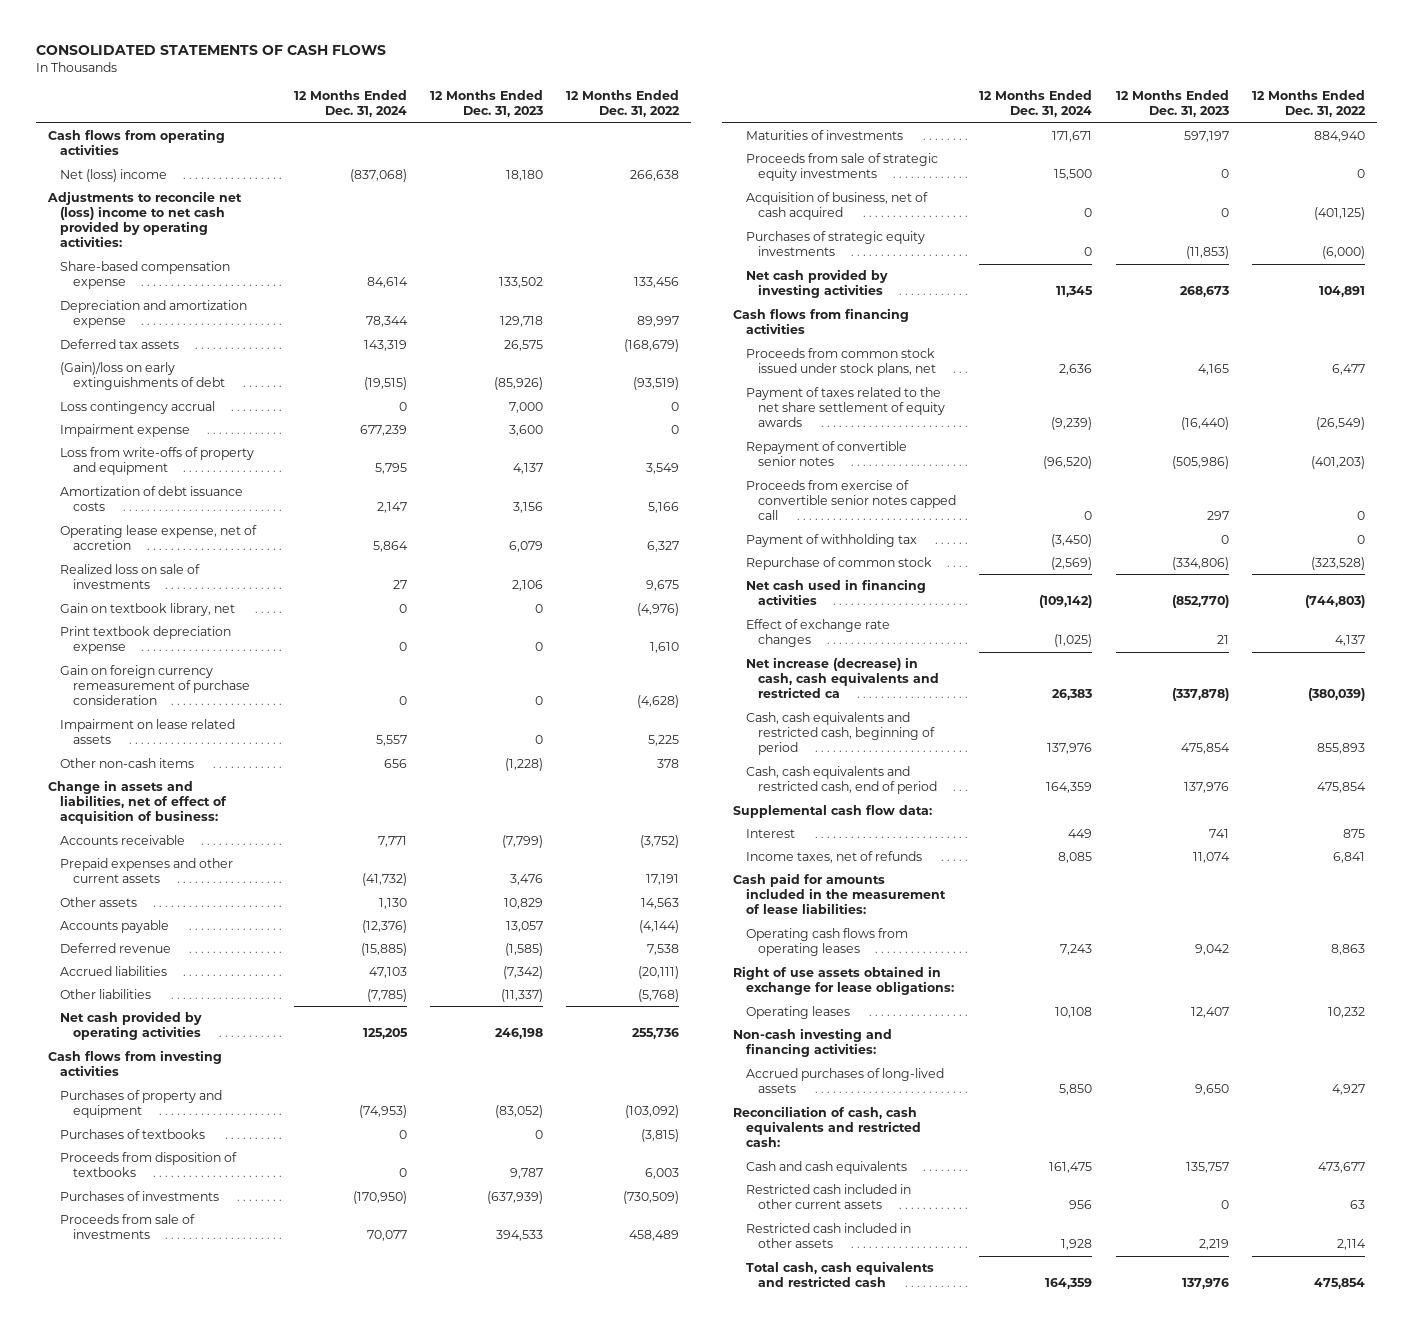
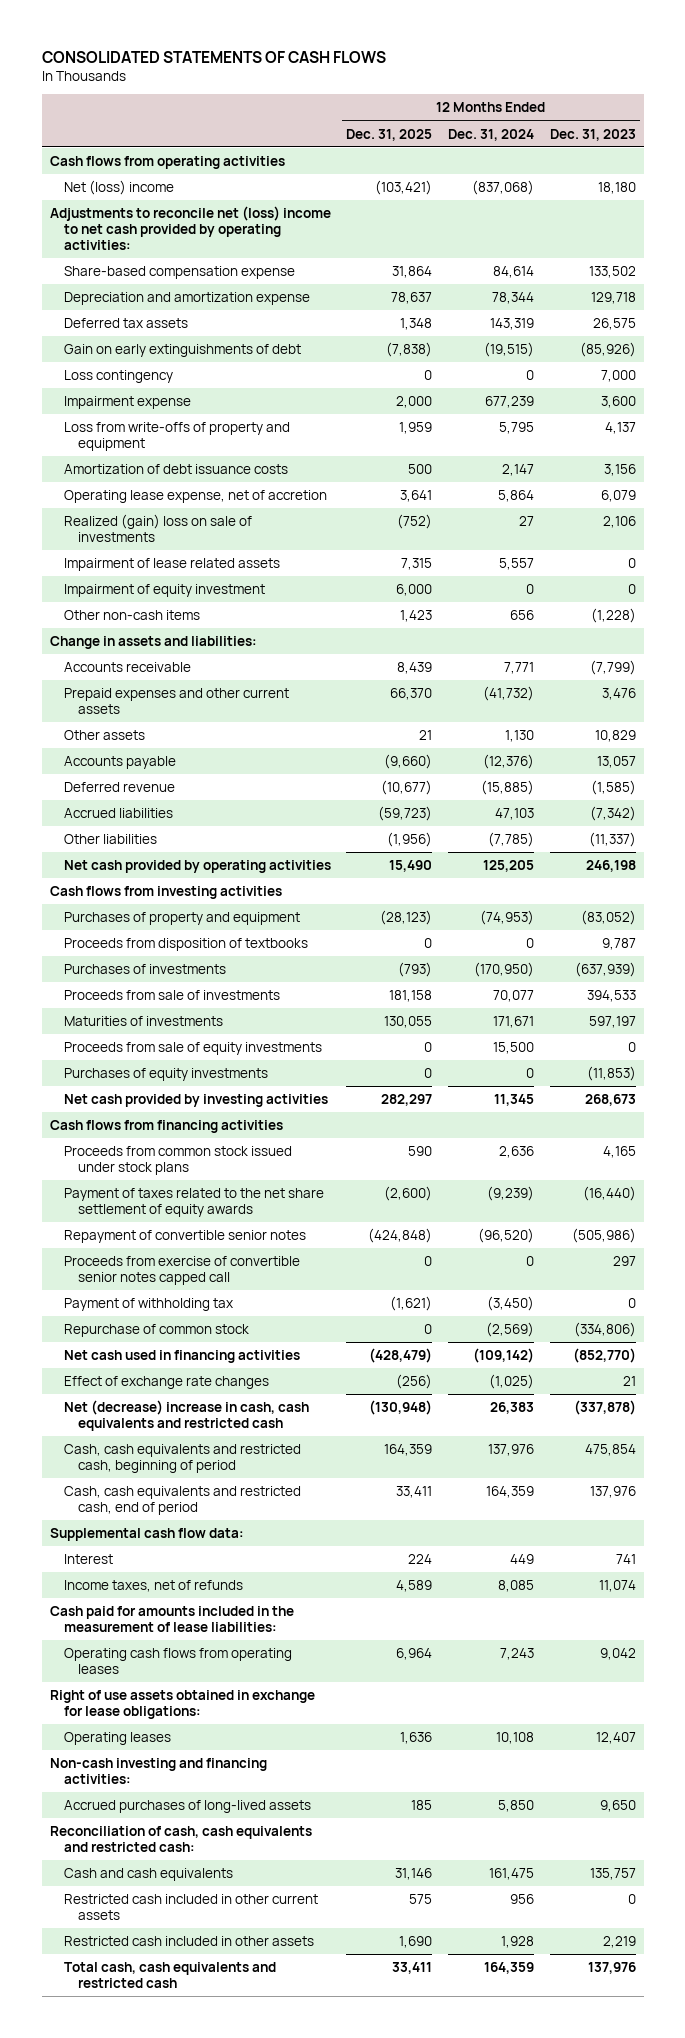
- | 12 Months Ended Dec. 31, 2024 | 12 Months Ended Dec. 31, 2023 | 12 Months Ended Dec. 31, 2022
+ | 12 Months Ended Dec. 31, 2025 | 12 Months Ended Dec. 31, 2024 | 12 Months Ended Dec. 31, 2023
- (Gain)/loss on early extinguishments of debt | (19,515) | (85,926) | (93,519)
- Loss contingency accrual | 0 | 7,000 | 0
+ Gain on early extinguishments of debt | (7,838) | (19,515) | (85,926)
+ Loss contingency | 0 | 0 | 7,000
- Realized loss on sale of investments | 27 | 2,106 | 9,675
- Gain on textbook library, net | 0 | 0 | (4,976)
- Print textbook depreciation expense | 0 | 0 | 1,610
- Gain on foreign currency remeasurement of purchase consideration | 0 | 0 | (4,628)
- Impairment on lease related assets | 5,557 | 0 | 5,225
+ Realized (gain) loss on sale of investments | (752) | 27 | 2,106
+ Impairment of lease related assets | 7,315 | 5,557 | 0
+ Impairment of equity investment | 6,000 | 0 | 0
- Change in assets and liabilities, net of effect of acquisition of business:
+ Change in assets and liabilities:
- Purchases of textbooks | 0 | 0 | (3,815)
- Proceeds from sale of strategic equity investments | 15,500 | 0 | 0
- Acquisition of business, net of cash acquired | 0 | 0 | (401,125)
- Purchases of strategic equity investments | 0 | (11,853) | (6,000)
+ Proceeds from sale of equity investments | 0 | 15,500 | 0
+ Purchases of equity investments | 0 | 0 | (11,853)
- Proceeds from common stock issued under stock plans, net | 2,636 | 4,165 | 6,477
+ Proceeds from common stock issued under stock plans | 590 | 2,636 | 4,165
- Net increase (decrease) in cash, cash equivalents and restricted ca | 26,383 | (337,878) | (380,039)
+ Net (decrease) increase in cash, cash equivalents and restricted cash | (130,948) | 26,383 | (337,878)

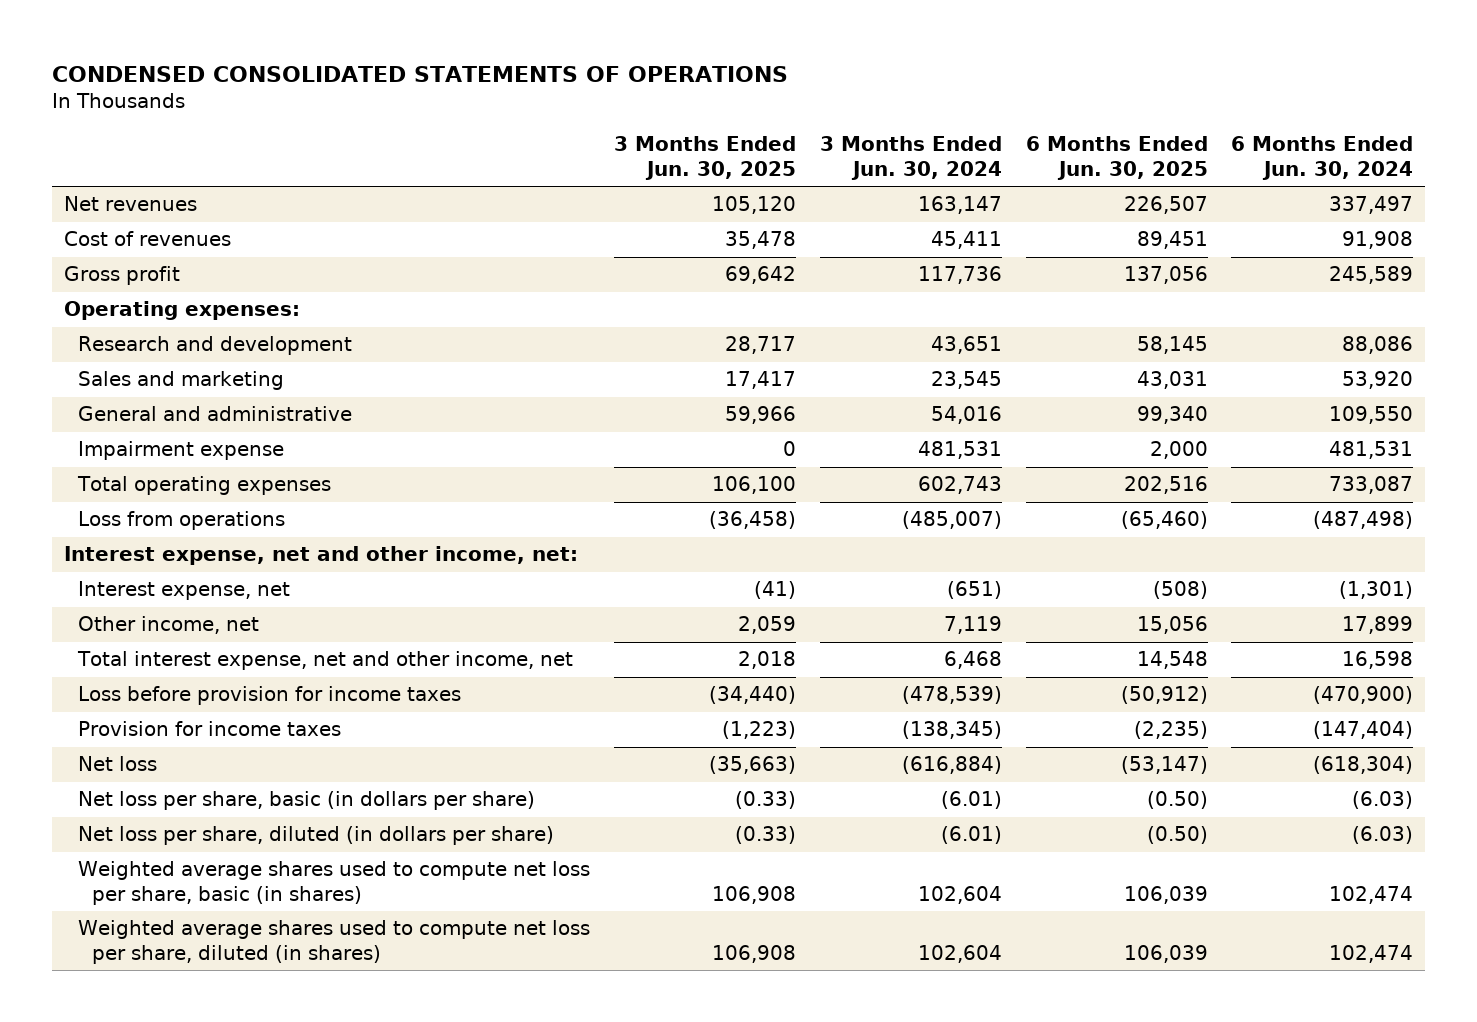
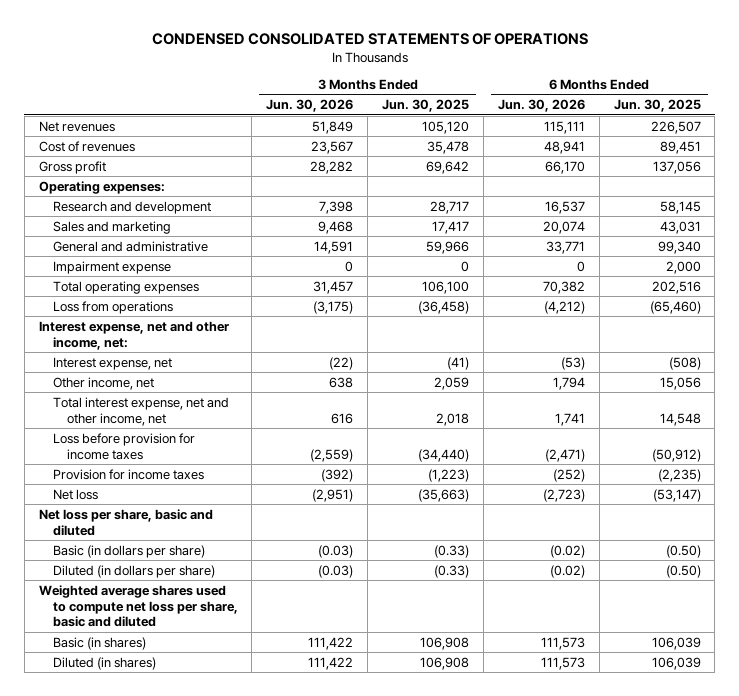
- | 3 Months Ended Jun. 30, 2025 | 3 Months Ended Jun. 30, 2024 | 6 Months Ended Jun. 30, 2025 | 6 Months Ended Jun. 30, 2024
+ | 3 Months Ended Jun. 30, 2026 | 3 Months Ended Jun. 30, 2025 | 6 Months Ended Jun. 30, 2026 | 6 Months Ended Jun. 30, 2025
- Net loss per share, basic (in dollars per share) | (0.33) | (6.01) | (0.50) | (6.03)
- Net loss per share, diluted (in dollars per share) | (0.33) | (6.01) | (0.50) | (6.03)
- Weighted average shares used to compute net loss per share, basic (in shares) | 106,908 | 102,604 | 106,039 | 102,474
- Weighted average shares used to compute net loss per share, diluted (in shares) | 106,908 | 102,604 | 106,039 | 102,474
+ Net loss per share, basic and diluted
+ Basic (in dollars per share) | (0.03) | (0.33) | (0.02) | (0.50)
+ Diluted (in dollars per share) | (0.03) | (0.33) | (0.02) | (0.50)
+ Weighted average shares used to compute net loss per share, basic and diluted
+ Basic (in shares) | 111,422 | 106,908 | 111,573 | 106,039
+ Diluted (in shares) | 111,422 | 106,908 | 111,573 | 106,039

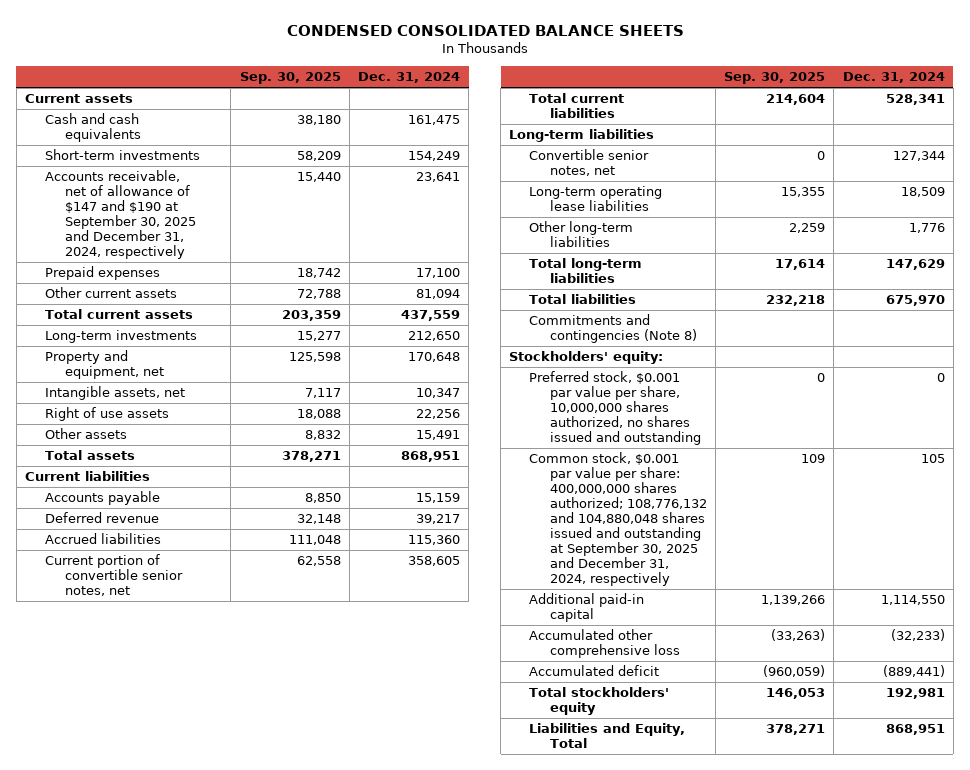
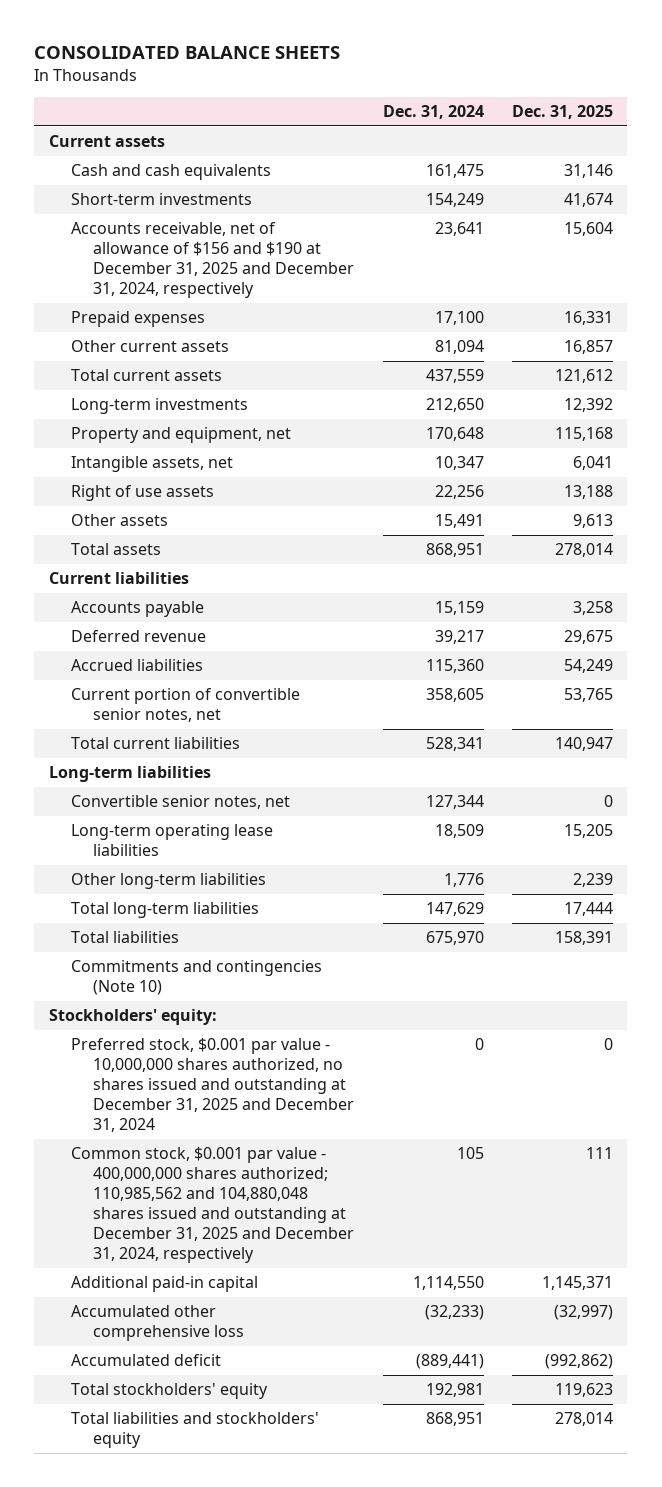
- CONDENSED CONSOLIDATED BALANCE SHEETS
+ CONSOLIDATED BALANCE SHEETS
- | Sep. 30, 2025 | Dec. 31, 2024
+ | Dec. 31, 2024 | Dec. 31, 2025
- Accounts receivable, net of allowance of $147 and $190 at September 30, 2025 and December 31, 2024, respectively | 15,440 | 23,641
+ Accounts receivable, net of allowance of $156 and $190 at December 31, 2025 and December 31, 2024, respectively | 23,641 | 15,604
- Commitments and contingencies (Note 8)
+ Commitments and contingencies (Note 10)
- Preferred stock, $0.001 par value per share, 10,000,000 shares authorized, no shares issued and outstanding | 0 | 0
- Common stock, $0.001 par value per share: 400,000,000 shares authorized; 108,776,132 and 104,880,048 shares issued and outstanding at September 30, 2025 and December 31, 2024, respectively | 109 | 105
+ Preferred stock, $0.001 par value - 10,000,000 shares authorized, no shares issued and outstanding at December 31, 2025 and December 31, 2024 | 0 | 0
+ Common stock, $0.001 par value - 400,000,000 shares authorized; 110,985,562 and 104,880,048 shares issued and outstanding at December 31, 2025 and December 31, 2024, respectively | 105 | 111
- Liabilities and Equity, Total | 378,271 | 868,951
+ Total liabilities and stockholders' equity | 868,951 | 278,014

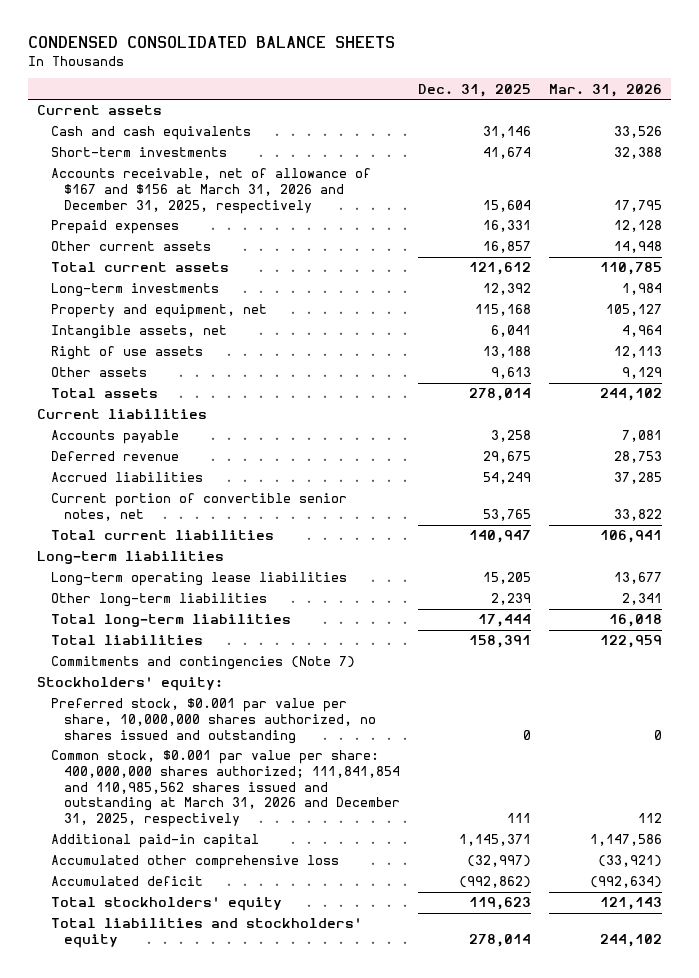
- CONSOLIDATED BALANCE SHEETS
+ CONDENSED CONSOLIDATED BALANCE SHEETS
- | Dec. 31, 2024 | Dec. 31, 2025
+ | Dec. 31, 2025 | Mar. 31, 2026
- Accounts receivable, net of allowance of $156 and $190 at December 31, 2025 and December 31, 2024, respectively | 23,641 | 15,604
+ Accounts receivable, net of allowance of $167 and $156 at March 31, 2026 and December 31, 2025, respectively | 15,604 | 17,795
- Convertible senior notes, net | 127,344 | 0
- Commitments and contingencies (Note 10)
+ Commitments and contingencies (Note 7)
- Preferred stock, $0.001 par value - 10,000,000 shares authorized, no shares issued and outstanding at December 31, 2025 and December 31, 2024 | 0 | 0
- Common stock, $0.001 par value - 400,000,000 shares authorized; 110,985,562 and 104,880,048 shares issued and outstanding at December 31, 2025 and December 31, 2024, respectively | 105 | 111
+ Preferred stock, $0.001 par value per share, 10,000,000 shares authorized, no shares issued and outstanding | 0 | 0
+ Common stock, $0.001 par value per share: 400,000,000 shares authorized; 111,841,854 and 110,985,562 shares issued and outstanding at March 31, 2026 and December 31, 2025, respectively | 111 | 112

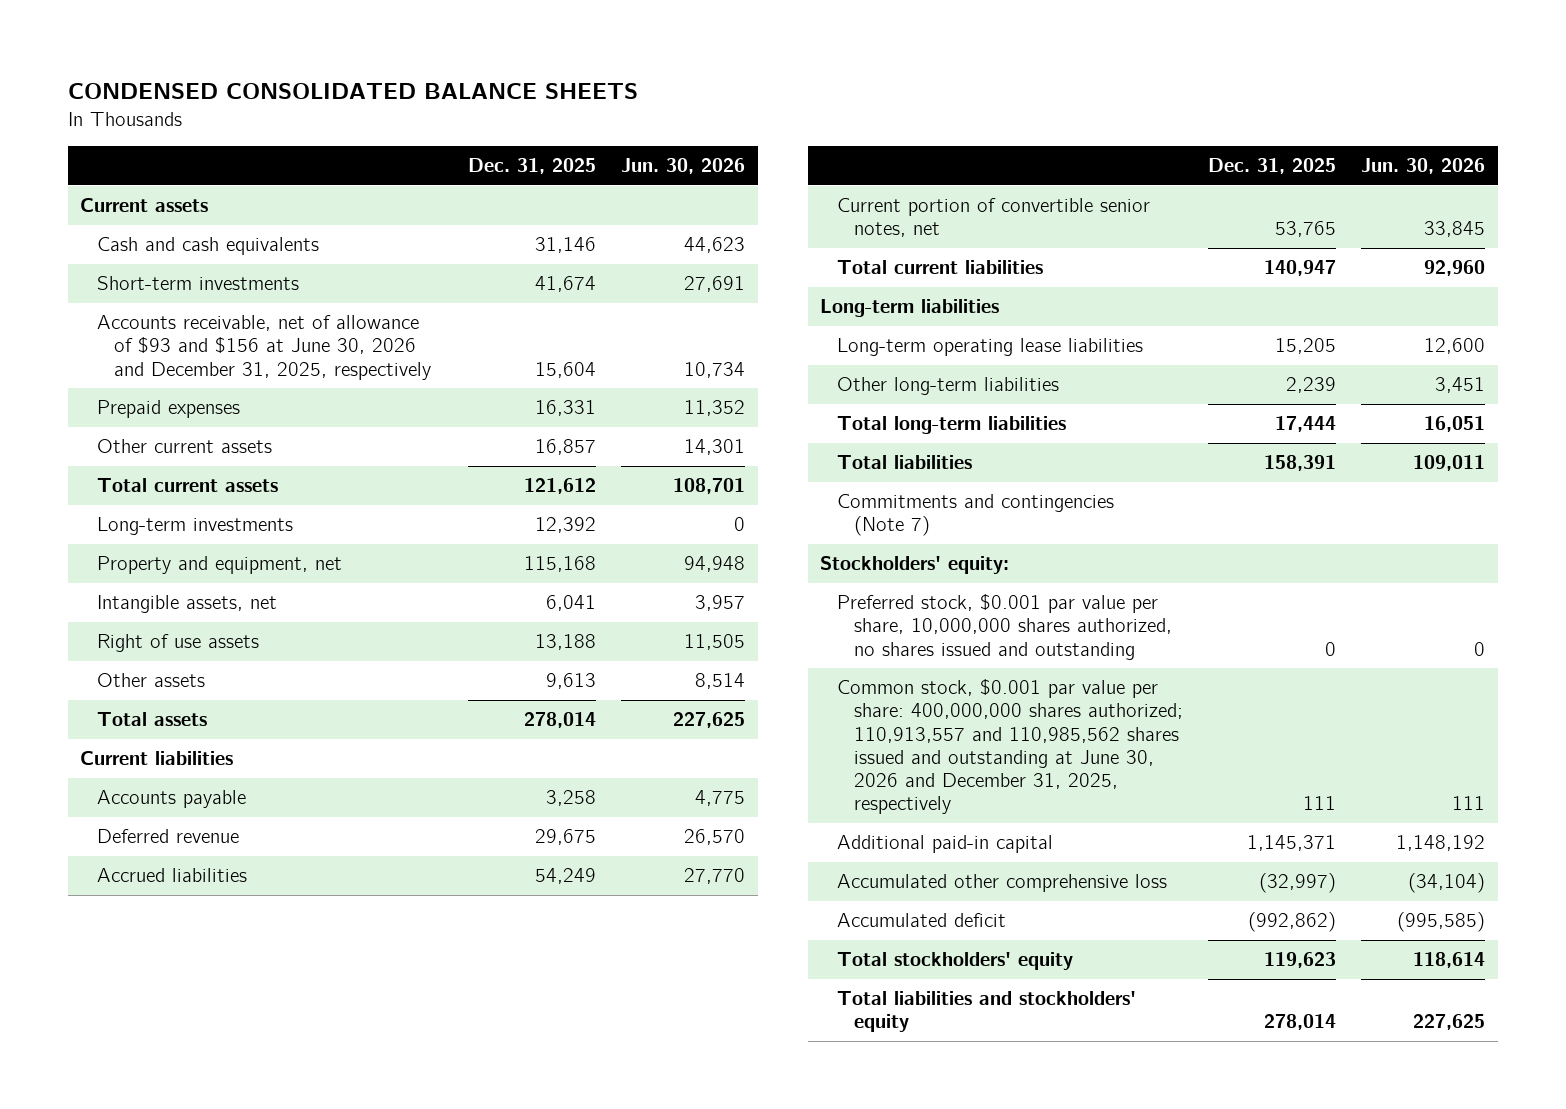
- | Dec. 31, 2025 | Mar. 31, 2026
+ | Dec. 31, 2025 | Jun. 30, 2026
- Accounts receivable, net of allowance of $167 and $156 at March 31, 2026 and December 31, 2025, respectively | 15,604 | 17,795
+ Accounts receivable, net of allowance of $93 and $156 at June 30, 2026 and December 31, 2025, respectively | 15,604 | 10,734
- Common stock, $0.001 par value per share: 400,000,000 shares authorized; 111,841,854 and 110,985,562 shares issued and outstanding at March 31, 2026 and December 31, 2025, respectively | 111 | 112
+ Common stock, $0.001 par value per share: 400,000,000 shares authorized; 110,913,557 and 110,985,562 shares issued and outstanding at June 30, 2026 and December 31, 2025, respectively | 111 | 111

